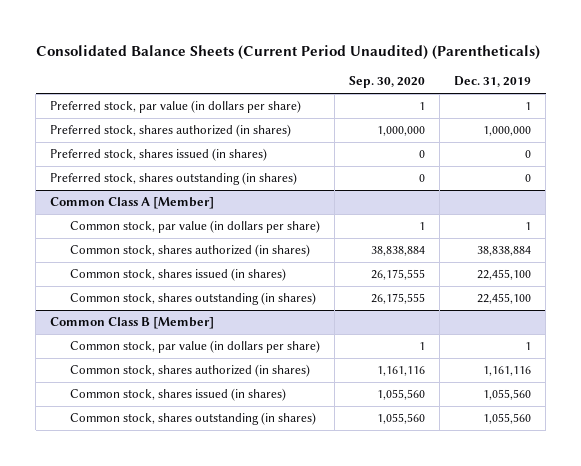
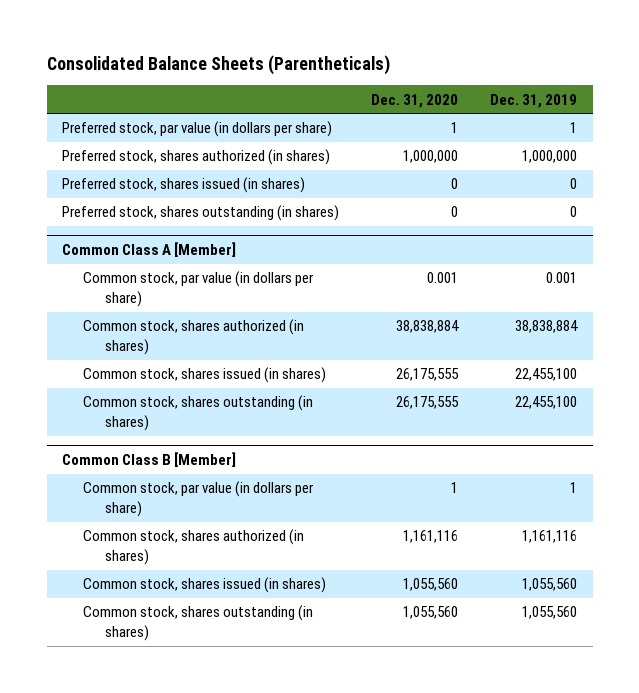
- Consolidated Balance Sheets (Current Period Unaudited) (Parentheticals)
+ Consolidated Balance Sheets (Parentheticals)
- | Sep. 30, 2020 | Dec. 31, 2019
+ | Dec. 31, 2020 | Dec. 31, 2019
@ Common Class A [Member]
- Common stock, par value (in dollars per share) | 1 | 1
+ Common stock, par value (in dollars per share) | 0.001 | 0.001

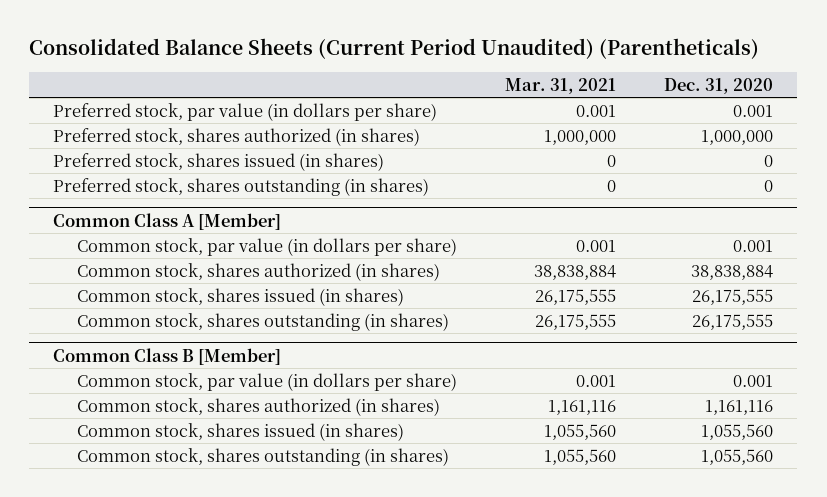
- Consolidated Balance Sheets (Parentheticals)
+ Consolidated Balance Sheets (Current Period Unaudited) (Parentheticals)
- | Dec. 31, 2020 | Dec. 31, 2019
+ | Mar. 31, 2021 | Dec. 31, 2020
- Preferred stock, par value (in dollars per share) | 1 | 1
+ Preferred stock, par value (in dollars per share) | 0.001 | 0.001
@ Common Class B [Member]
- Common stock, par value (in dollars per share) | 1 | 1
+ Common stock, par value (in dollars per share) | 0.001 | 0.001

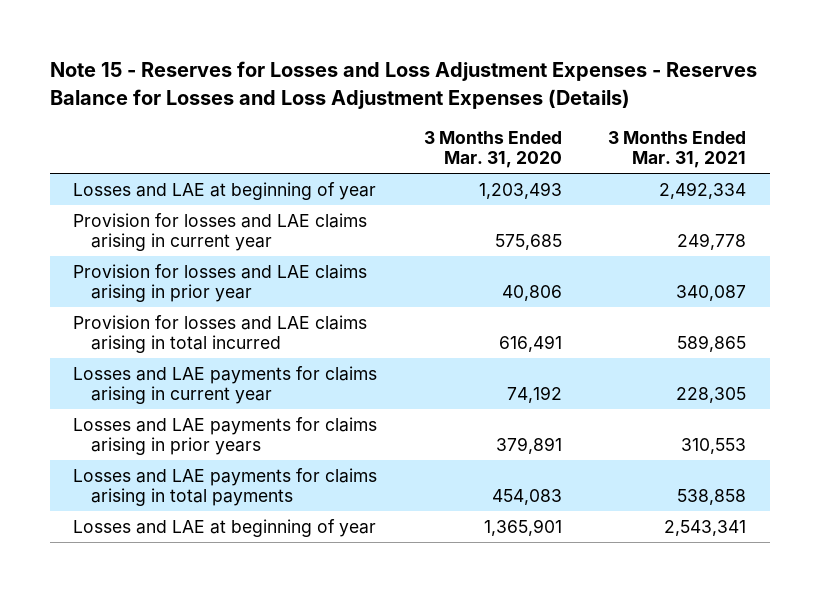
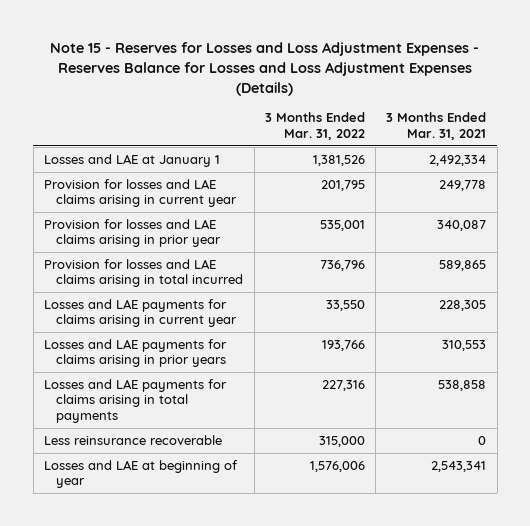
- | 3 Months Ended Mar. 31, 2020 | 3 Months Ended Mar. 31, 2021
+ | 3 Months Ended Mar. 31, 2022 | 3 Months Ended Mar. 31, 2021
- Losses and LAE at beginning of year | 1,203,493 | 2,492,334
+ Losses and LAE at January 1 | 1,381,526 | 2,492,334
+ Less reinsurance recoverable | 315,000 | 0

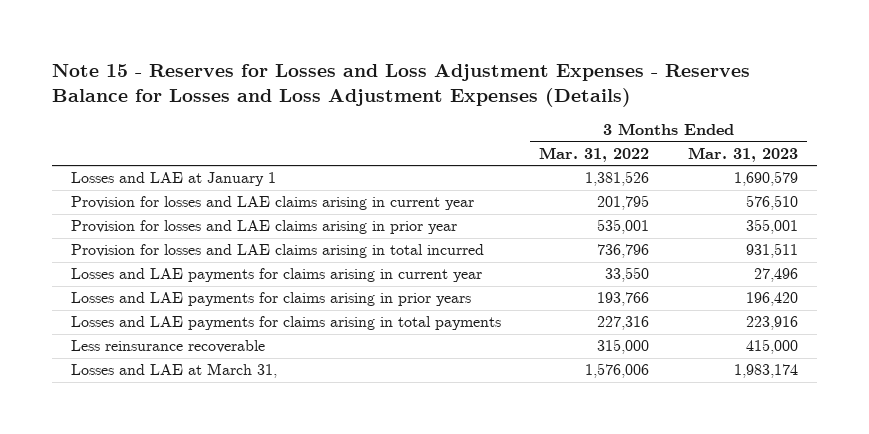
- | 3 Months Ended Mar. 31, 2022 | 3 Months Ended Mar. 31, 2021
+ | 3 Months Ended Mar. 31, 2022 | 3 Months Ended Mar. 31, 2023
- Losses and LAE at beginning of year | 1,576,006 | 2,543,341
+ Losses and LAE at March 31, | 1,576,006 | 1,983,174

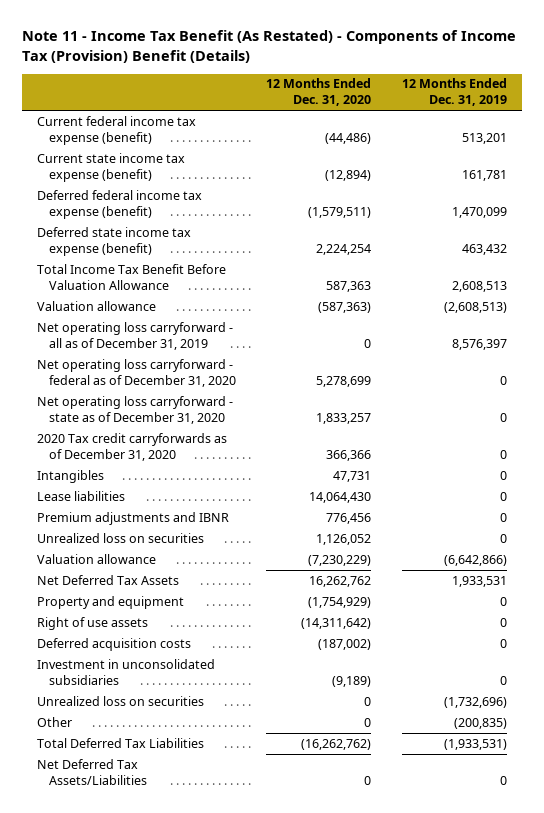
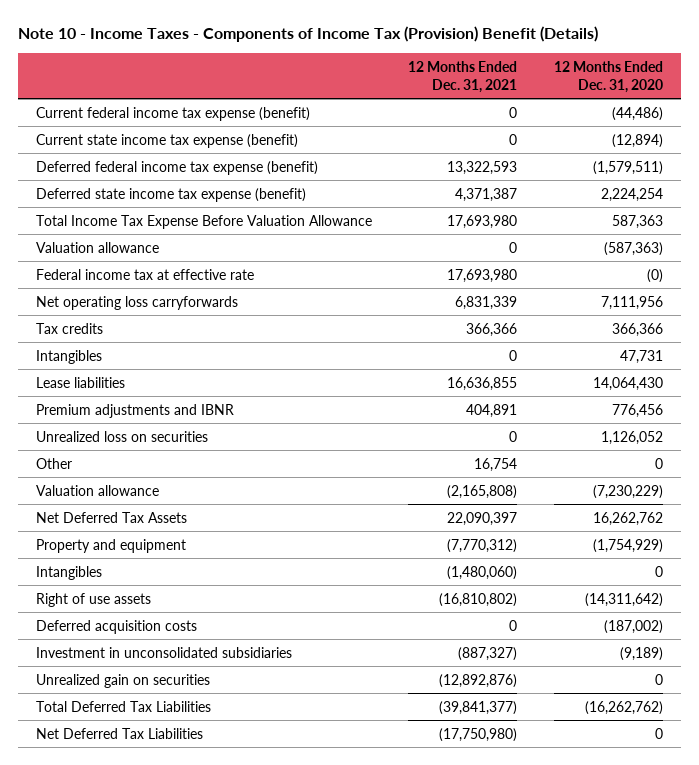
- Note 11 - Income Tax Benefit (As Restated) - Components of Income Tax (Provision) Benefit (Details)
+ Note 10 - Income Taxes - Components of Income Tax (Provision) Benefit (Details)
- | 12 Months Ended Dec. 31, 2020 | 12 Months Ended Dec. 31, 2019
+ | 12 Months Ended Dec. 31, 2021 | 12 Months Ended Dec. 31, 2020
- Total Income Tax Benefit Before Valuation Allowance | 587,363 | 2,608,513
+ Total Income Tax Expense Before Valuation Allowance | 17,693,980 | 587,363
- Net operating loss carryforward - all as of December 31, 2019 | 0 | 8,576,397
- Net operating loss carryforward - federal as of December 31, 2020 | 5,278,699 | 0
- Net operating loss carryforward - state as of December 31, 2020 | 1,833,257 | 0
- 2020 Tax credit carryforwards as of December 31, 2020 | 366,366 | 0
+ Federal income tax at effective rate | 17,693,980 | (0)
+ Net operating loss carryforwards | 6,831,339 | 7,111,956
+ Tax credits | 366,366 | 366,366
moved up: Other | 16,754 | 0
+ Intangibles | (1,480,060) | 0
- Unrealized loss on securities | 0 | (1,732,696)
+ Unrealized gain on securities | (12,892,876) | 0
- Net Deferred Tax Assets/Liabilities | 0 | 0
+ Net Deferred Tax Liabilities | (17,750,980) | 0

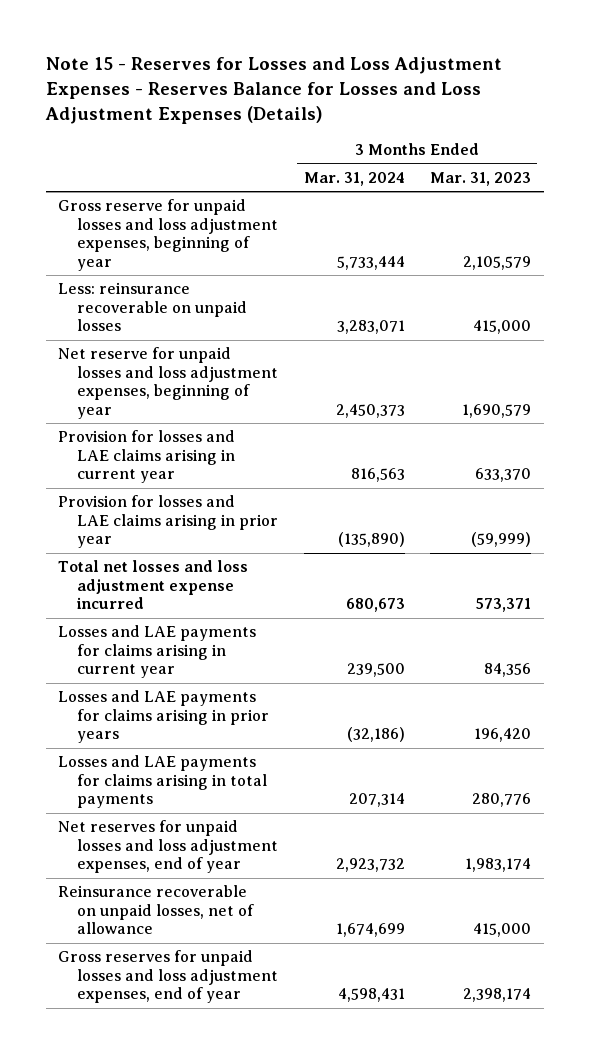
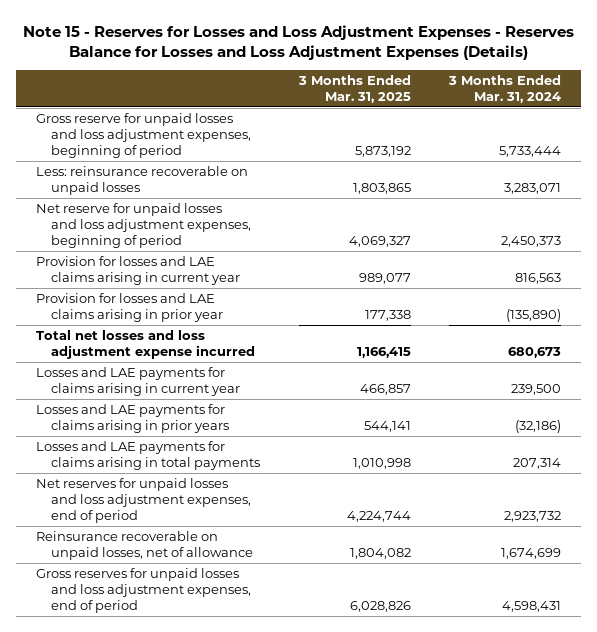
- | 3 Months Ended Mar. 31, 2024 | 3 Months Ended Mar. 31, 2023
+ | 3 Months Ended Mar. 31, 2025 | 3 Months Ended Mar. 31, 2024
- Gross reserve for unpaid losses and loss adjustment expenses, beginning of year | 5,733,444 | 2,105,579
+ Gross reserve for unpaid losses and loss adjustment expenses, beginning of period | 5,873,192 | 5,733,444
- Net reserve for unpaid losses and loss adjustment expenses, beginning of year | 2,450,373 | 1,690,579
+ Net reserve for unpaid losses and loss adjustment expenses, beginning of period | 4,069,327 | 2,450,373
- Net reserves for unpaid losses and loss adjustment expenses, end of year | 2,923,732 | 1,983,174
+ Net reserves for unpaid losses and loss adjustment expenses, end of period | 4,224,744 | 2,923,732
- Gross reserves for unpaid losses and loss adjustment expenses, end of year | 4,598,431 | 2,398,174
+ Gross reserves for unpaid losses and loss adjustment expenses, end of period | 6,028,826 | 4,598,431

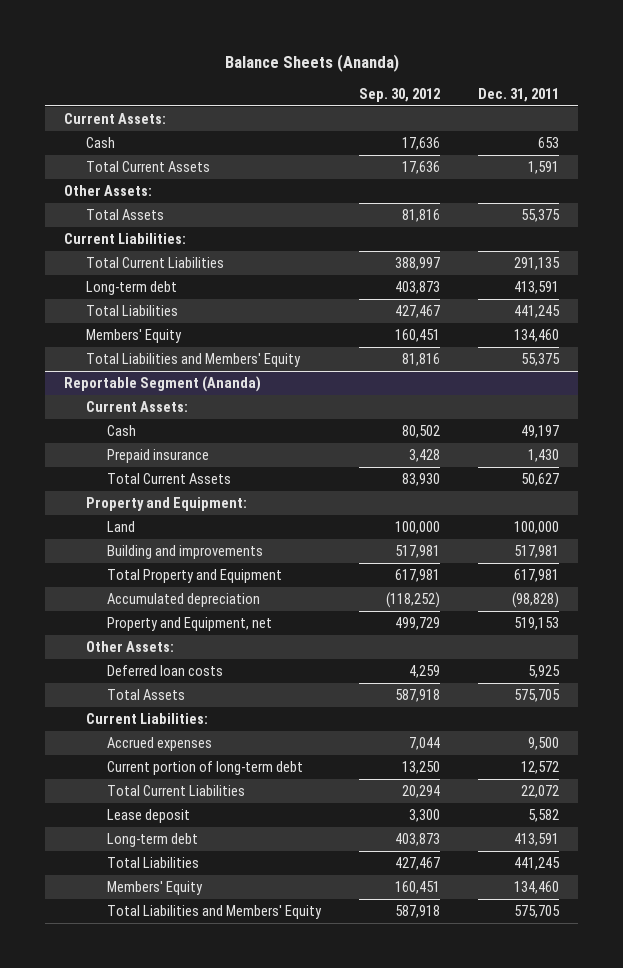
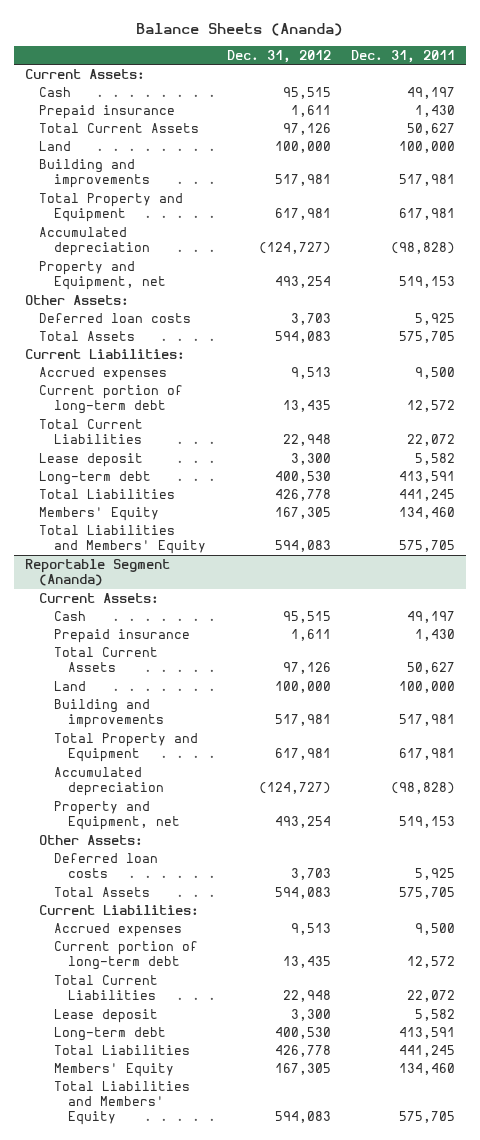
- | Sep. 30, 2012 | Dec. 31, 2011
+ | Dec. 31, 2012 | Dec. 31, 2011
- Cash | 17,636 | 653
- Total Current Assets | 17,636 | 1,591
+ Cash | 95,515 | 49,197
+ Prepaid insurance | 1,611 | 1,430
+ Total Current Assets | 97,126 | 50,627
+ Land | 100,000 | 100,000
+ Building and improvements | 517,981 | 517,981
+ Total Property and Equipment | 617,981 | 617,981
+ Accumulated depreciation | (124,727) | (98,828)
+ Property and Equipment, net | 493,254 | 519,153
- Total Assets | 81,816 | 55,375
+ Deferred loan costs | 3,703 | 5,925
+ Total Assets | 594,083 | 575,705
- Total Current Liabilities | 388,997 | 291,135
+ Accrued expenses | 9,513 | 9,500
+ Current portion of long-term debt | 13,435 | 12,572
+ Total Current Liabilities | 22,948 | 22,072
+ Lease deposit | 3,300 | 5,582
- Total Liabilities and Members' Equity | 81,816 | 55,375
+ Total Liabilities and Members' Equity | 594,083 | 575,705
@ Reportable Segment (Ananda)
- Property and Equipment:

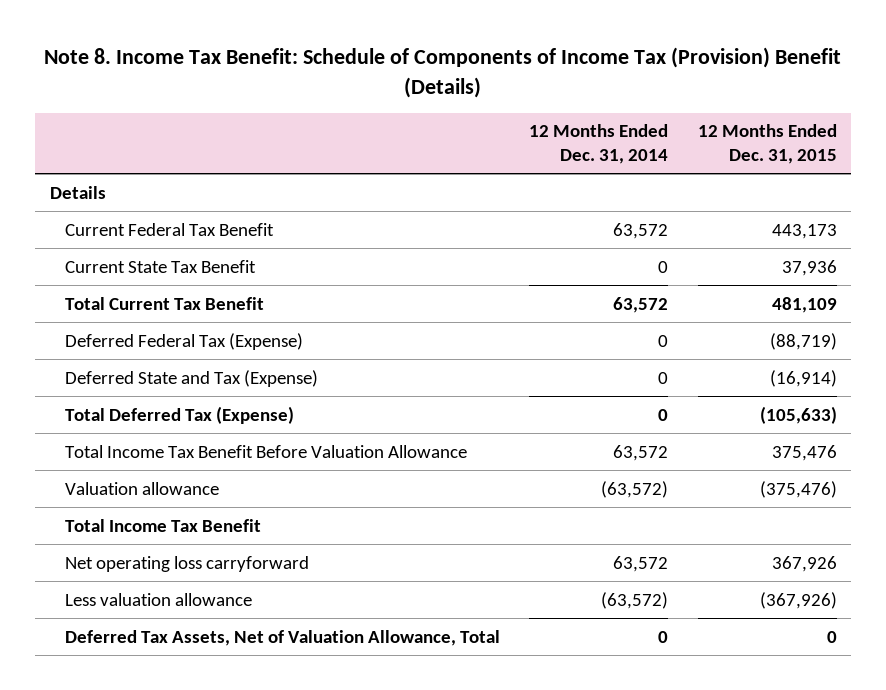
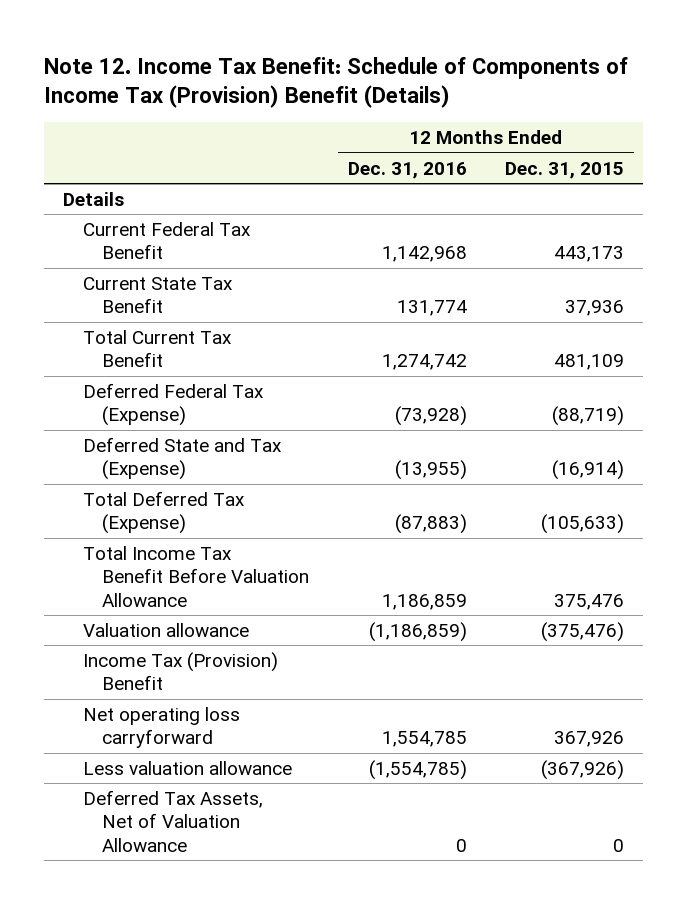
- Note 8. Income Tax Benefit: Schedule of Components of Income Tax (Provision) Benefit (Details)
+ Note 12. Income Tax Benefit: Schedule of Components of Income Tax (Provision) Benefit (Details)
- | 12 Months Ended Dec. 31, 2014 | 12 Months Ended Dec. 31, 2015
+ | 12 Months Ended Dec. 31, 2016 | 12 Months Ended Dec. 31, 2015
- Total Income Tax Benefit
+ Income Tax (Provision) Benefit
- Deferred Tax Assets, Net of Valuation Allowance, Total | 0 | 0
+ Deferred Tax Assets, Net of Valuation Allowance | 0 | 0

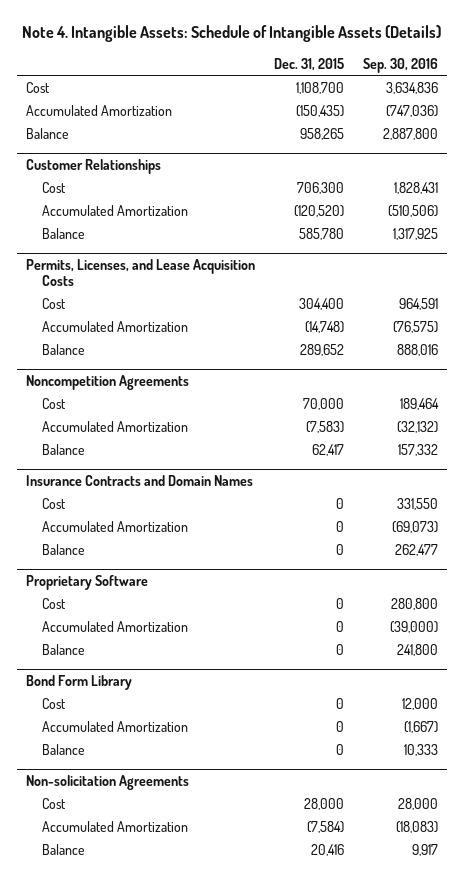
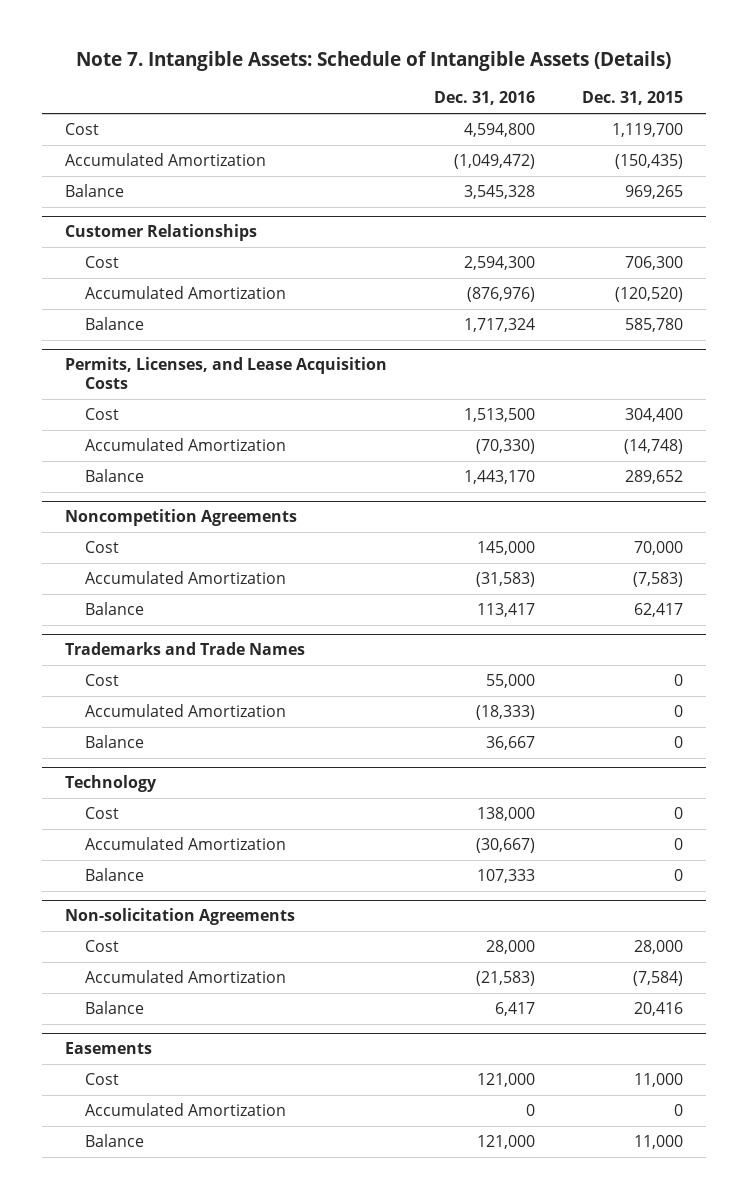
- Note 4. Intangible Assets: Schedule of Intangible Assets (Details)
+ Note 7. Intangible Assets: Schedule of Intangible Assets (Details)
- | Dec. 31, 2015 | Sep. 30, 2016
+ | Dec. 31, 2016 | Dec. 31, 2015
- Cost | 1,108,700 | 3,634,836
+ Cost | 4,594,800 | 1,119,700
- Balance | 958,265 | 2,887,800
+ Balance | 3,545,328 | 969,265
- Insurance Contracts and Domain Names
- Cost | 0 | 331,550
- Accumulated Amortization | 0 | (69,073)
- Balance | 0 | 262,477
- Proprietary Software
+ Trademarks and Trade Names
- Bond Form Library
+ Technology
+ Easements
+ Cost | 121,000 | 11,000
+ Accumulated Amortization | 0 | 0
+ Balance | 121,000 | 11,000

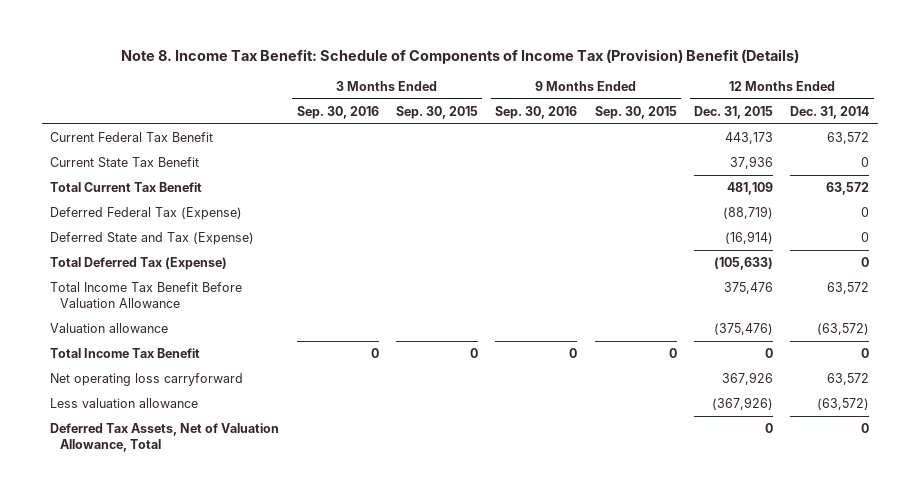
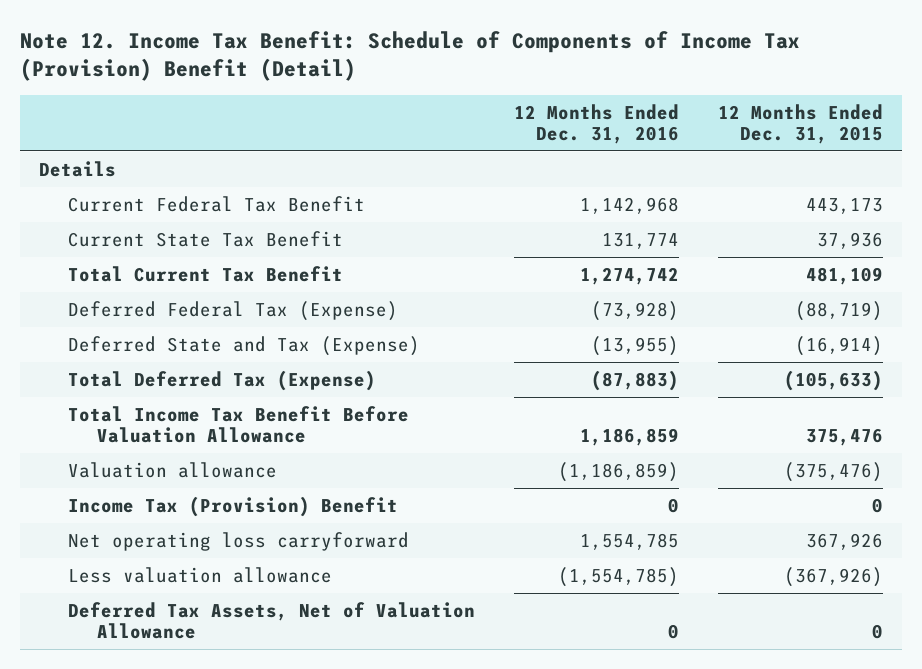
- Note 8. Income Tax Benefit: Schedule of Components of Income Tax (Provision) Benefit (Details)
+ Note 12. Income Tax Benefit: Schedule of Components of Income Tax (Provision) Benefit (Detail)
- | 3 Months Ended Sep. 30, 2016 | 3 Months Ended Sep. 30, 2015 | 9 Months Ended Sep. 30, 2016 | 9 Months Ended Sep. 30, 2015 | 12 Months Ended Dec. 31, 2015 | 12 Months Ended Dec. 31, 2014
+ | 12 Months Ended Dec. 31, 2016 | 12 Months Ended Dec. 31, 2015
+ Details
- Total Income Tax Benefit | 0 | 0 | 0 | 0 | 0 | 0
+ Income Tax (Provision) Benefit | 0 | 0
- Deferred Tax Assets, Net of Valuation Allowance, Total | | | | | 0 | 0
+ Deferred Tax Assets, Net of Valuation Allowance | 0 | 0

